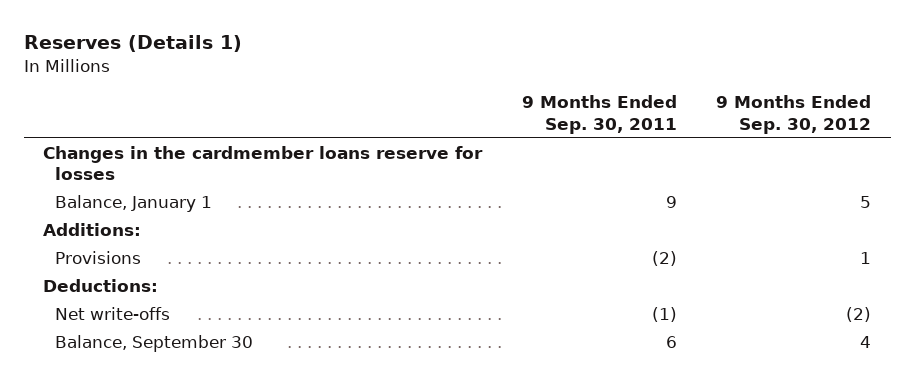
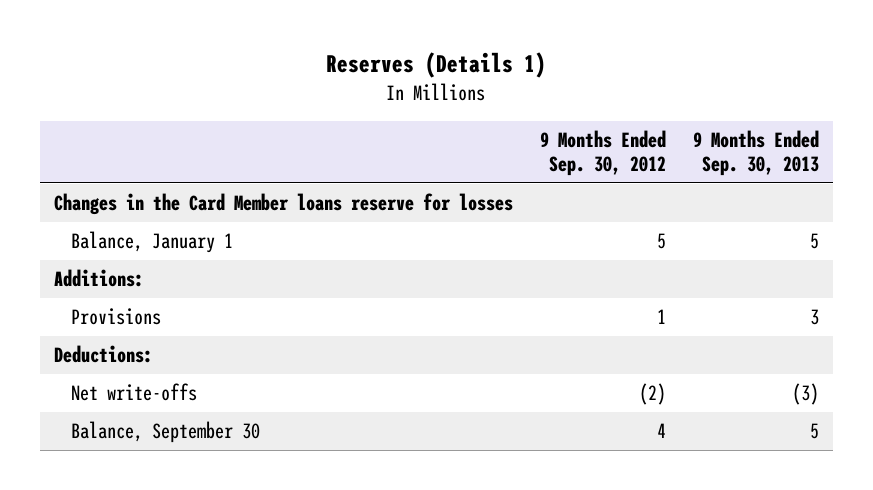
- | 9 Months Ended Sep. 30, 2011 | 9 Months Ended Sep. 30, 2012
+ | 9 Months Ended Sep. 30, 2012 | 9 Months Ended Sep. 30, 2013
- Changes in the cardmember loans reserve for losses
+ Changes in the Card Member loans reserve for losses

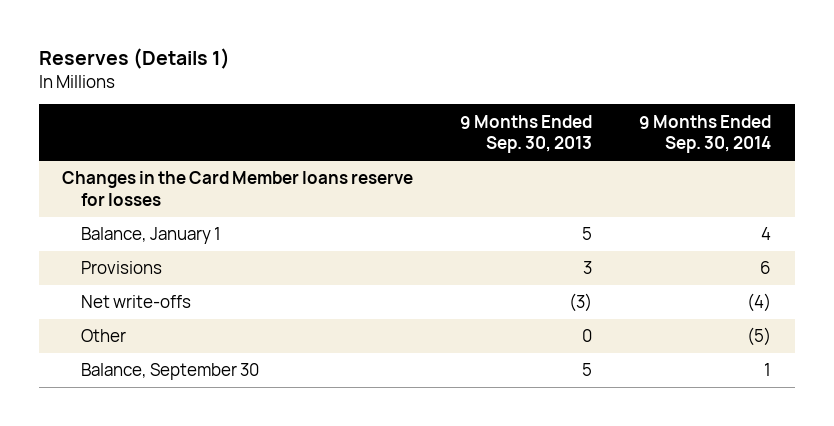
- | 9 Months Ended Sep. 30, 2012 | 9 Months Ended Sep. 30, 2013
+ | 9 Months Ended Sep. 30, 2013 | 9 Months Ended Sep. 30, 2014
- Additions:
- Deductions:
+ Other | 0 | (5)

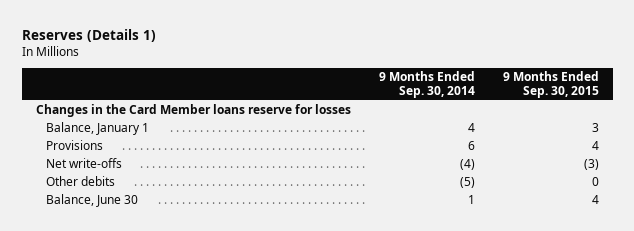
- | 9 Months Ended Sep. 30, 2013 | 9 Months Ended Sep. 30, 2014
+ | 9 Months Ended Sep. 30, 2014 | 9 Months Ended Sep. 30, 2015
- Other | 0 | (5)
- Balance, September 30 | 5 | 1
+ Other debits | (5) | 0
+ Balance, June 30 | 1 | 4

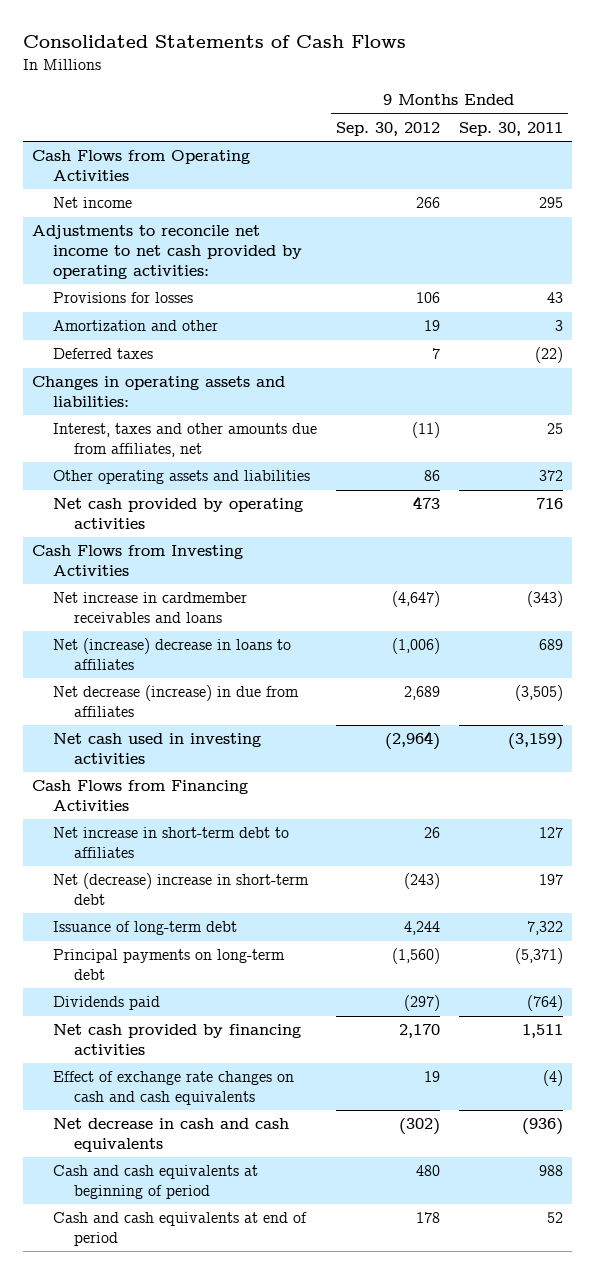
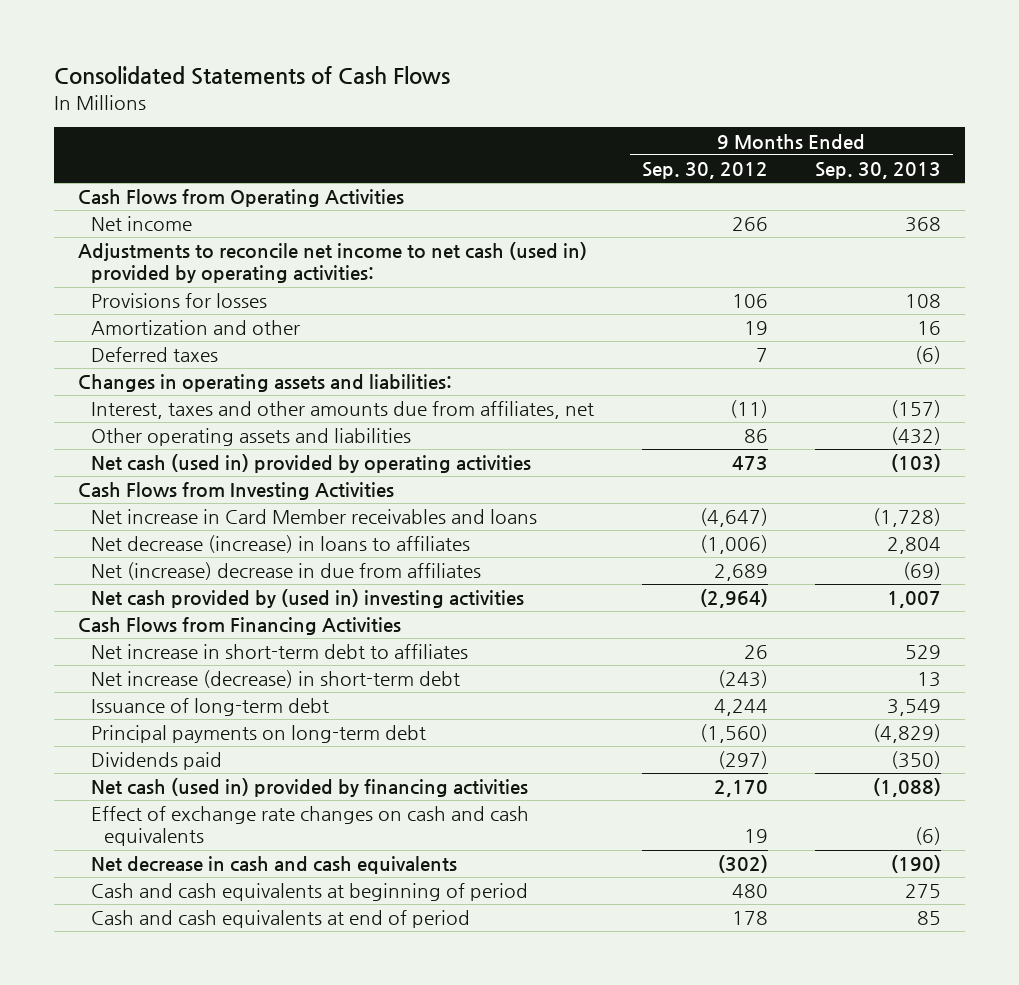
- | 9 Months Ended Sep. 30, 2012 | 9 Months Ended Sep. 30, 2011
+ | 9 Months Ended Sep. 30, 2012 | 9 Months Ended Sep. 30, 2013
- Adjustments to reconcile net income to net cash provided by operating activities:
+ Adjustments to reconcile net income to net cash (used in) provided by operating activities:
- Net cash provided by operating activities | 473 | 716
+ Net cash (used in) provided by operating activities | 473 | (103)
- Net increase in cardmember receivables and loans | (4,647) | (343)
- Net (increase) decrease in loans to affiliates | (1,006) | 689
- Net decrease (increase) in due from affiliates | 2,689 | (3,505)
- Net cash used in investing activities | (2,964) | (3,159)
+ Net increase in Card Member receivables and loans | (4,647) | (1,728)
+ Net decrease (increase) in loans to affiliates | (1,006) | 2,804
+ Net (increase) decrease in due from affiliates | 2,689 | (69)
+ Net cash provided by (used in) investing activities | (2,964) | 1,007
- Net (decrease) increase in short-term debt | (243) | 197
+ Net increase (decrease) in short-term debt | (243) | 13
- Net cash provided by financing activities | 2,170 | 1,511
+ Net cash (used in) provided by financing activities | 2,170 | (1,088)

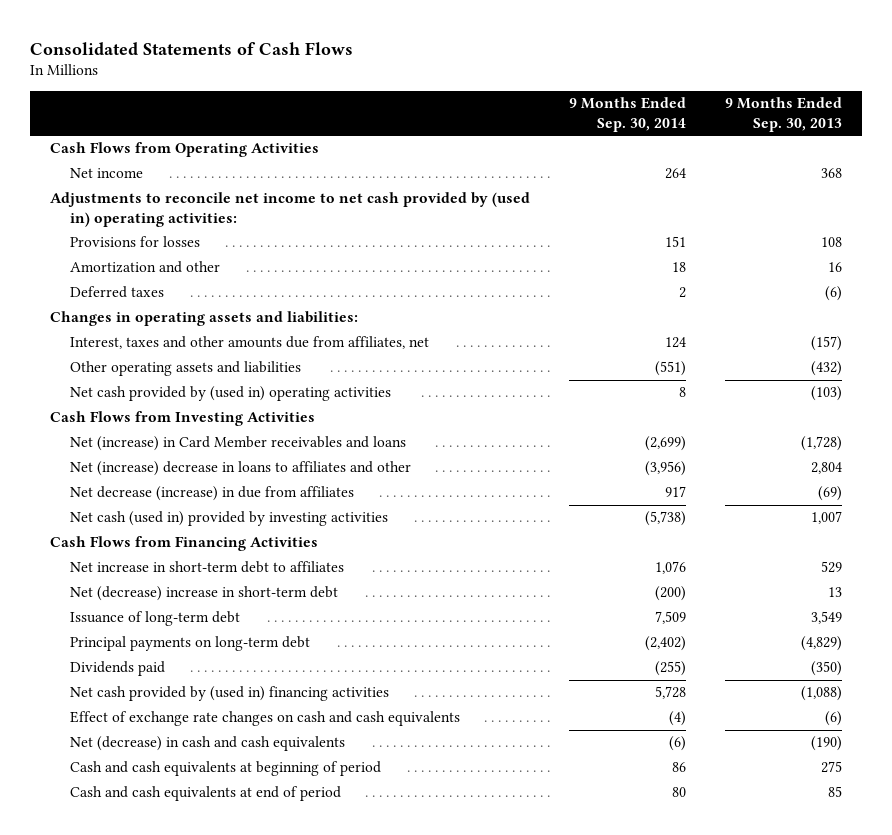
- | 9 Months Ended Sep. 30, 2012 | 9 Months Ended Sep. 30, 2013
+ | 9 Months Ended Sep. 30, 2014 | 9 Months Ended Sep. 30, 2013
- Adjustments to reconcile net income to net cash (used in) provided by operating activities:
+ Adjustments to reconcile net income to net cash provided by (used in) operating activities:
- Net cash (used in) provided by operating activities | 473 | (103)
+ Net cash provided by (used in) operating activities | 8 | (103)
- Net increase in Card Member receivables and loans | (4,647) | (1,728)
- Net decrease (increase) in loans to affiliates | (1,006) | 2,804
- Net (increase) decrease in due from affiliates | 2,689 | (69)
- Net cash provided by (used in) investing activities | (2,964) | 1,007
+ Net (increase) in Card Member receivables and loans | (2,699) | (1,728)
+ Net (increase) decrease in loans to affiliates and other | (3,956) | 2,804
+ Net decrease (increase) in due from affiliates | 917 | (69)
+ Net cash (used in) provided by investing activities | (5,738) | 1,007
- Net increase (decrease) in short-term debt | (243) | 13
+ Net (decrease) increase in short-term debt | (200) | 13
- Net cash (used in) provided by financing activities | 2,170 | (1,088)
+ Net cash provided by (used in) financing activities | 5,728 | (1,088)
- Net decrease in cash and cash equivalents | (302) | (190)
+ Net (decrease) in cash and cash equivalents | (6) | (190)

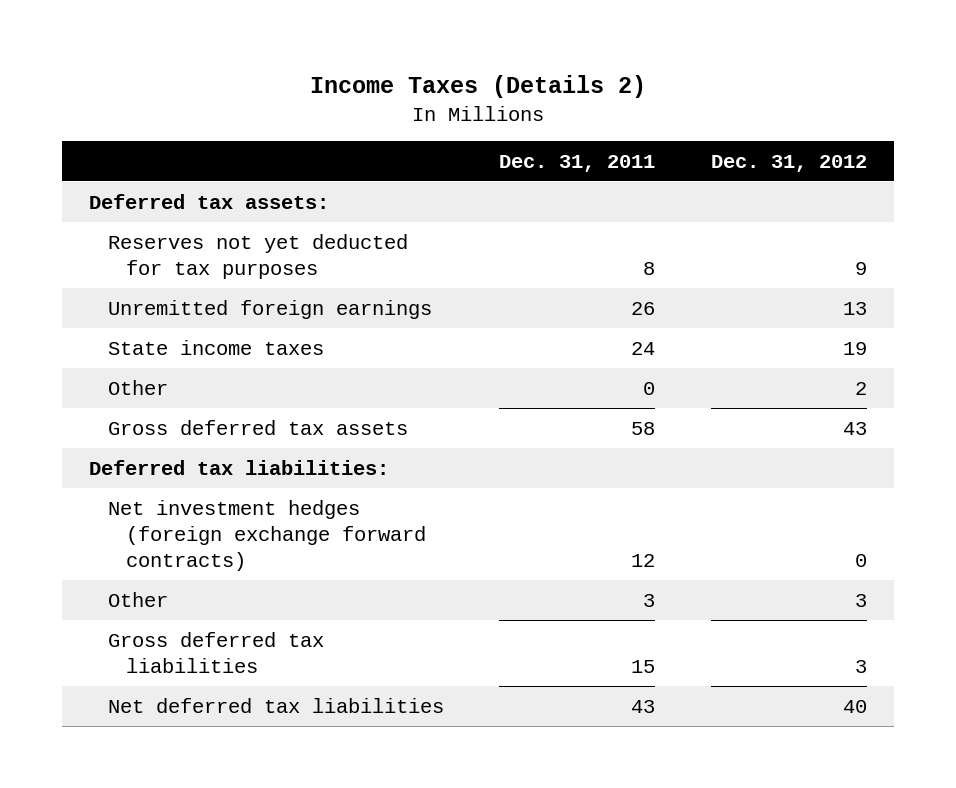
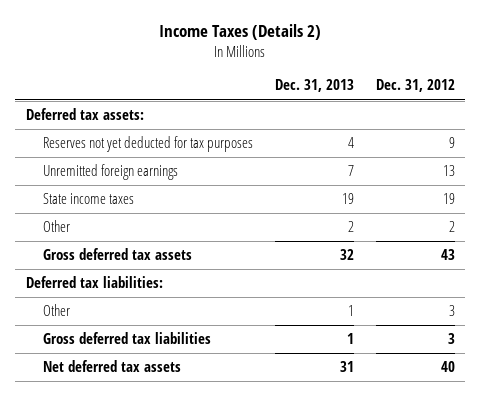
- | Dec. 31, 2011 | Dec. 31, 2012
+ | Dec. 31, 2013 | Dec. 31, 2012
- Net investment hedges (foreign exchange forward contracts) | 12 | 0
- Net deferred tax liabilities | 43 | 40
+ Net deferred tax assets | 31 | 40

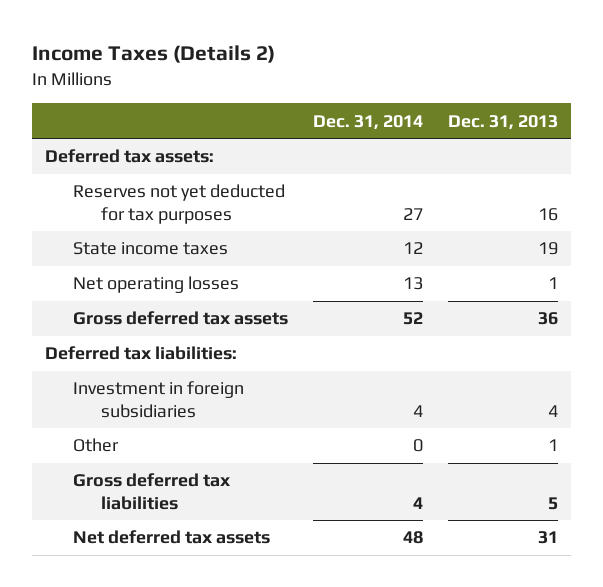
- | Dec. 31, 2013 | Dec. 31, 2012
+ | Dec. 31, 2014 | Dec. 31, 2013
- Reserves not yet deducted for tax purposes | 4 | 9
- Unremitted foreign earnings | 7 | 13
+ Reserves not yet deducted for tax purposes | 27 | 16
- Other | 2 | 2
- Gross deferred tax assets | 32 | 43
+ Net operating losses | 13 | 1
+ Gross deferred tax assets | 52 | 36
+ Investment in foreign subsidiaries | 4 | 4
- Gross deferred tax liabilities | 1 | 3
+ Gross deferred tax liabilities | 4 | 5

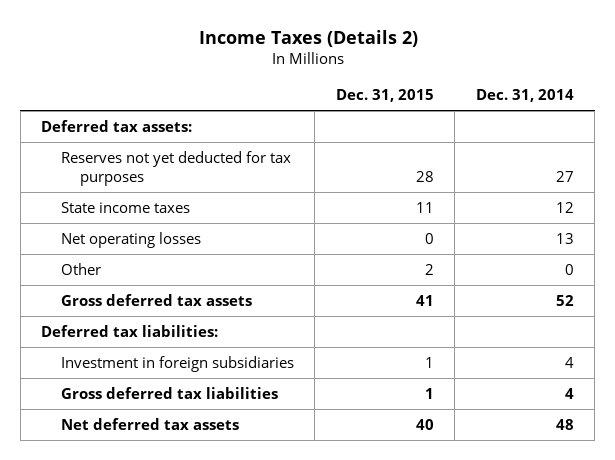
- | Dec. 31, 2014 | Dec. 31, 2013
+ | Dec. 31, 2015 | Dec. 31, 2014
moved up: Other | 2 | 0

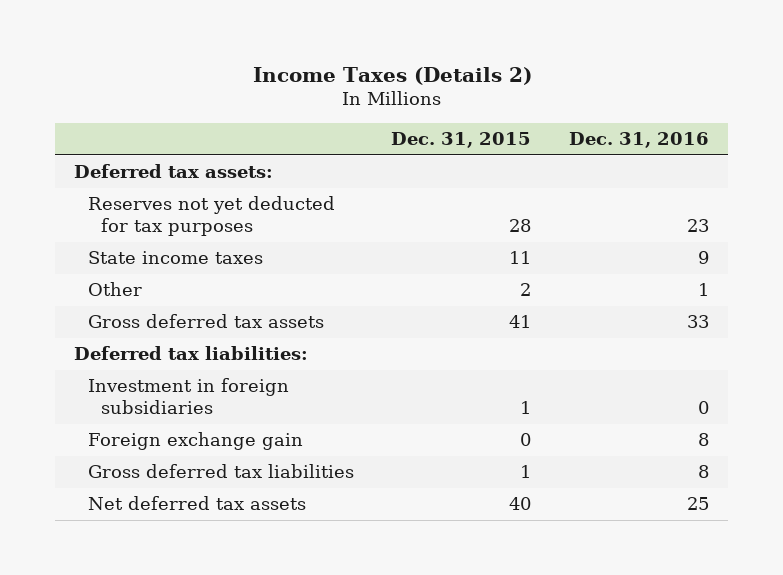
- | Dec. 31, 2015 | Dec. 31, 2014
+ | Dec. 31, 2015 | Dec. 31, 2016
- Net operating losses | 0 | 13
+ Foreign exchange gain | 0 | 8

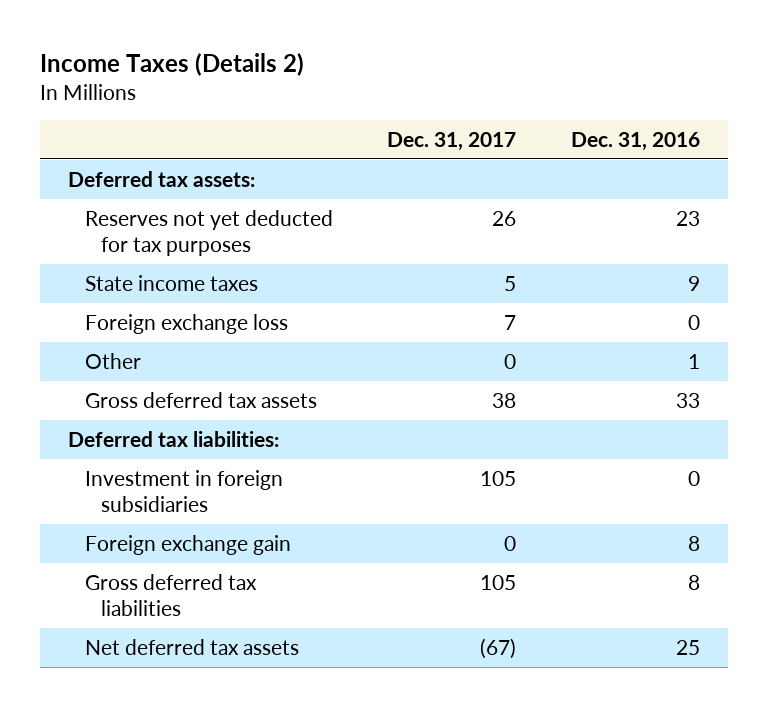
- | Dec. 31, 2015 | Dec. 31, 2016
+ | Dec. 31, 2017 | Dec. 31, 2016
+ Foreign exchange loss | 7 | 0

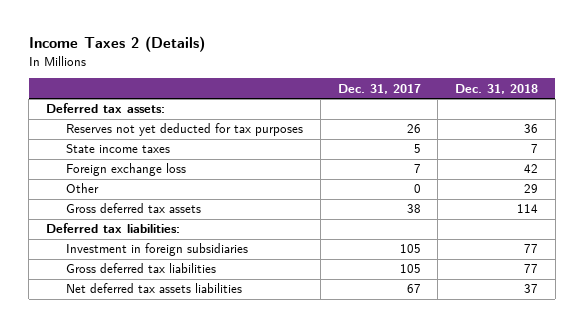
- Income Taxes (Details 2)
+ Income Taxes 2 (Details)
- | Dec. 31, 2017 | Dec. 31, 2016
+ | Dec. 31, 2017 | Dec. 31, 2018
- Foreign exchange gain | 0 | 8
- Net deferred tax assets | (67) | 25
+ Net deferred tax assets liabilities | 67 | 37

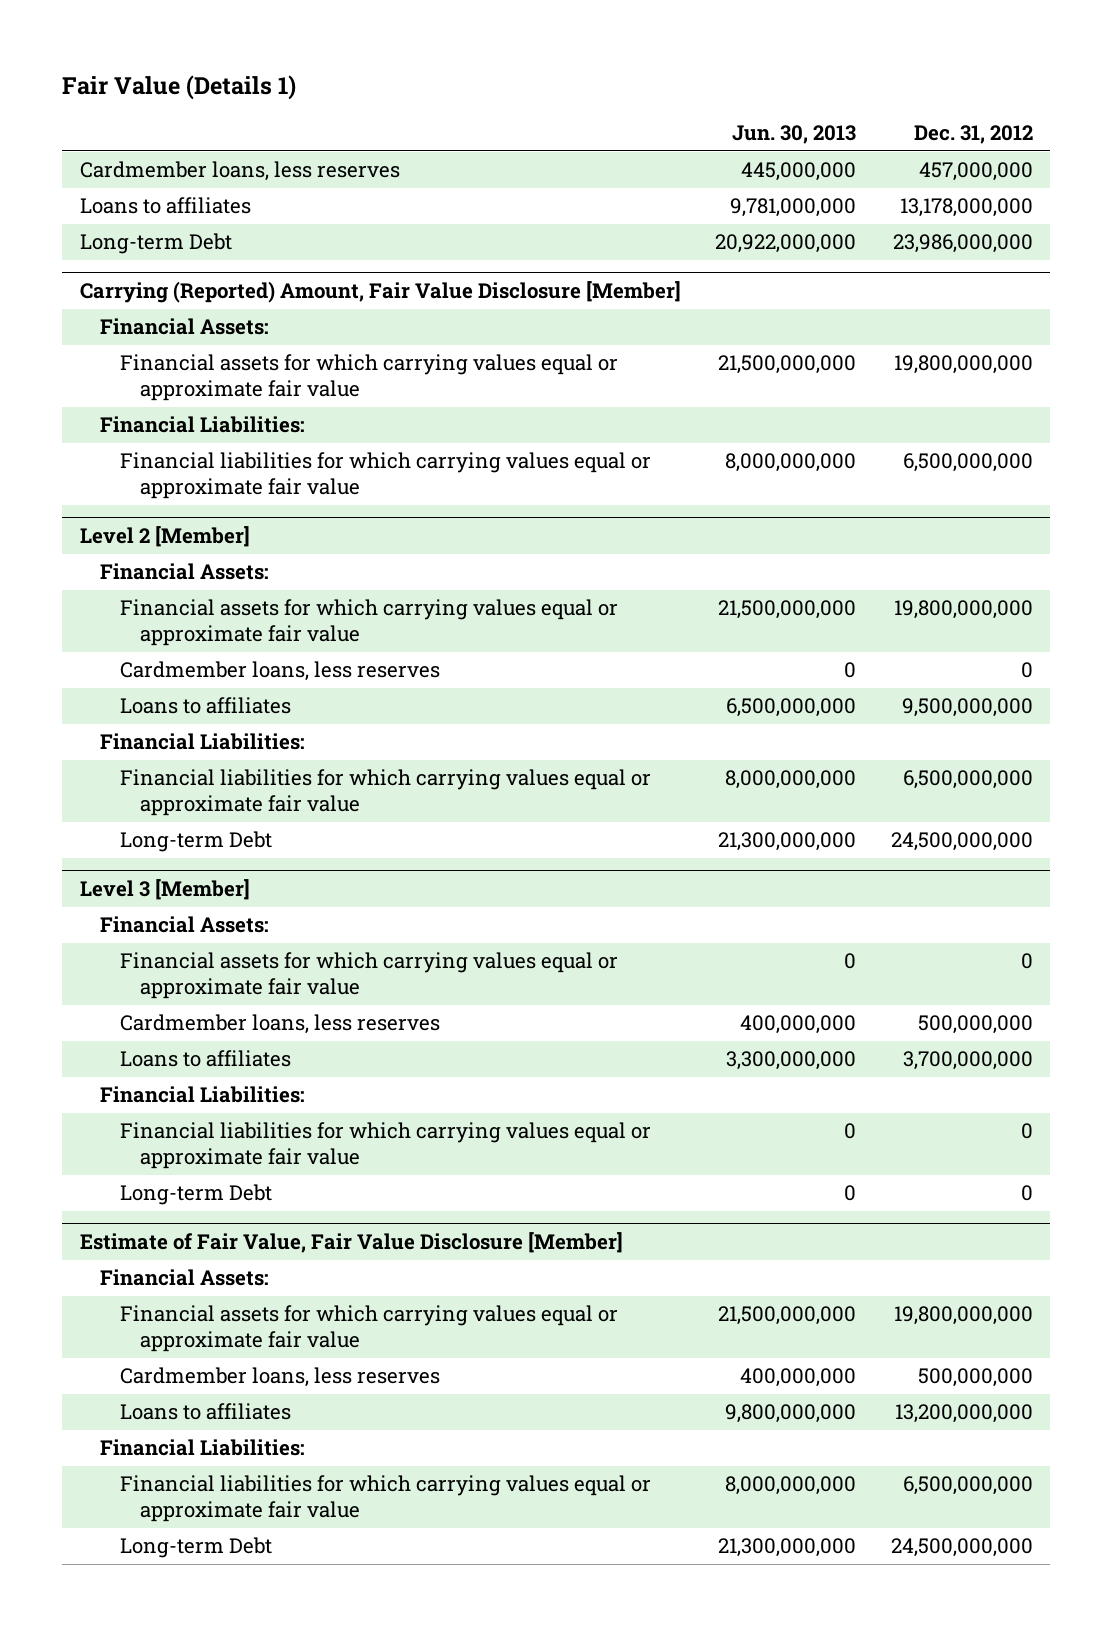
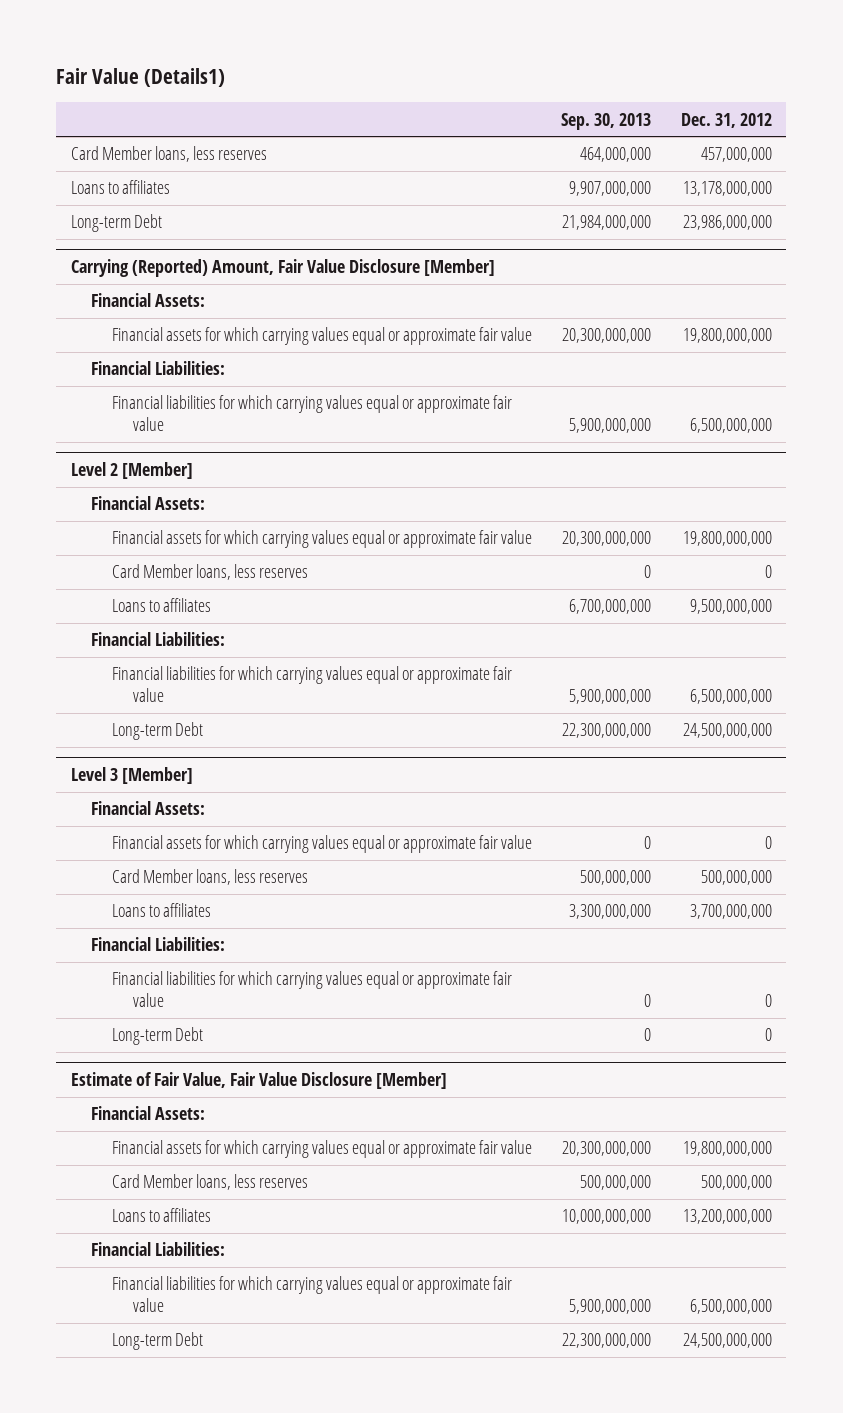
- Fair Value (Details 1)
+ Fair Value (Details1)
- | Jun. 30, 2013 | Dec. 31, 2012
+ | Sep. 30, 2013 | Dec. 31, 2012
- Cardmember loans, less reserves | 445,000,000 | 457,000,000
+ Card Member loans, less reserves | 464,000,000 | 457,000,000
@ Level 2 [Member]
- Cardmember loans, less reserves | 0 | 0
+ Card Member loans, less reserves | 0 | 0
@ Level 3 [Member]
- Cardmember loans, less reserves | 400,000,000 | 500,000,000
+ Card Member loans, less reserves | 500,000,000 | 500,000,000
@ Estimate of Fair Value, Fair Value Disclosure [Member]
- Cardmember loans, less reserves | 400,000,000 | 500,000,000
+ Card Member loans, less reserves | 500,000,000 | 500,000,000

